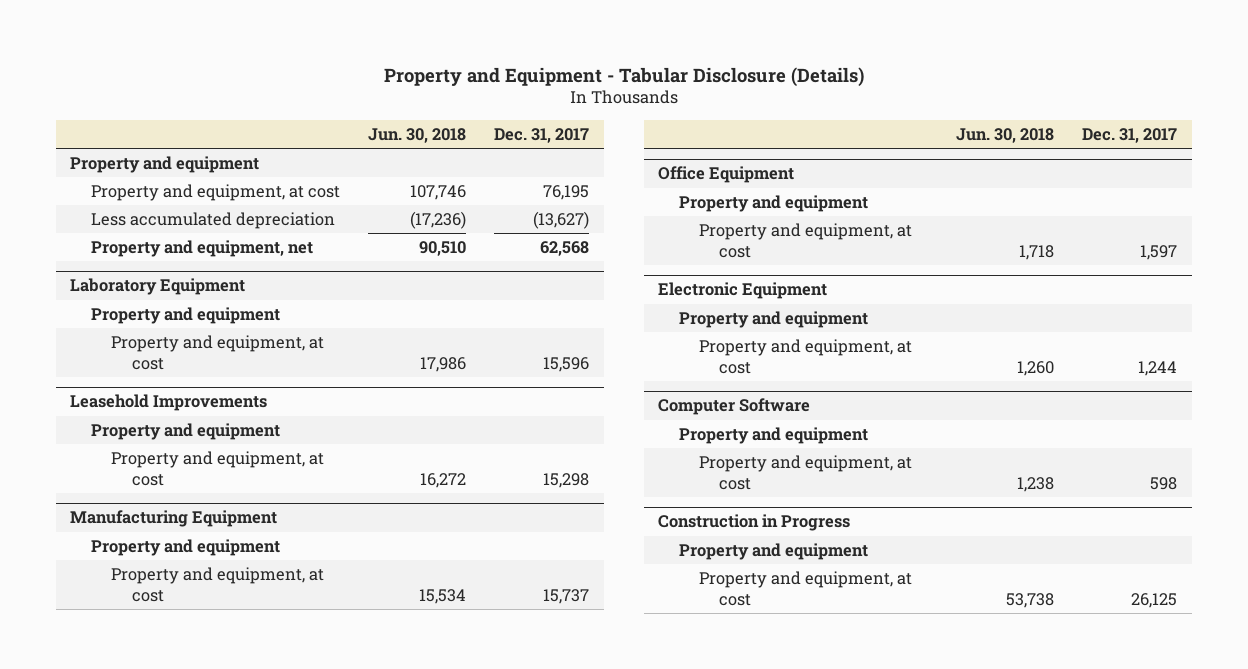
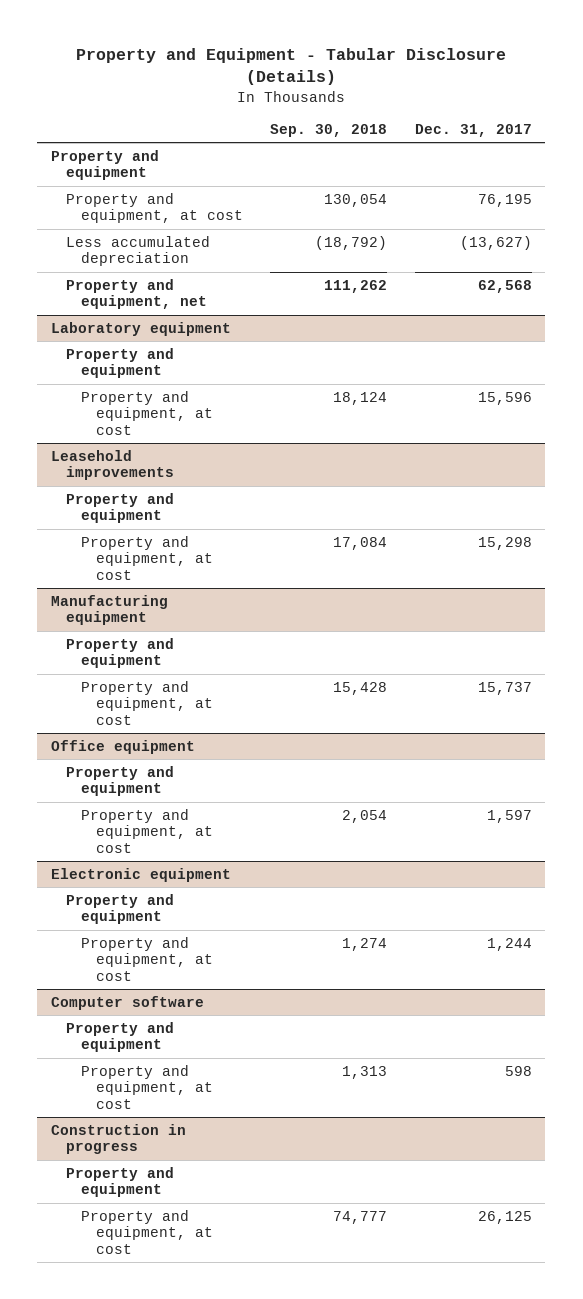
- | Jun. 30, 2018 | Dec. 31, 2017
+ | Sep. 30, 2018 | Dec. 31, 2017
- Laboratory Equipment
+ Laboratory equipment
- Leasehold Improvements
+ Leasehold improvements
- Manufacturing Equipment
+ Manufacturing equipment
- Office Equipment
+ Office equipment
- Electronic Equipment
+ Electronic equipment
- Computer Software
+ Computer software
- Construction in Progress
+ Construction in progress

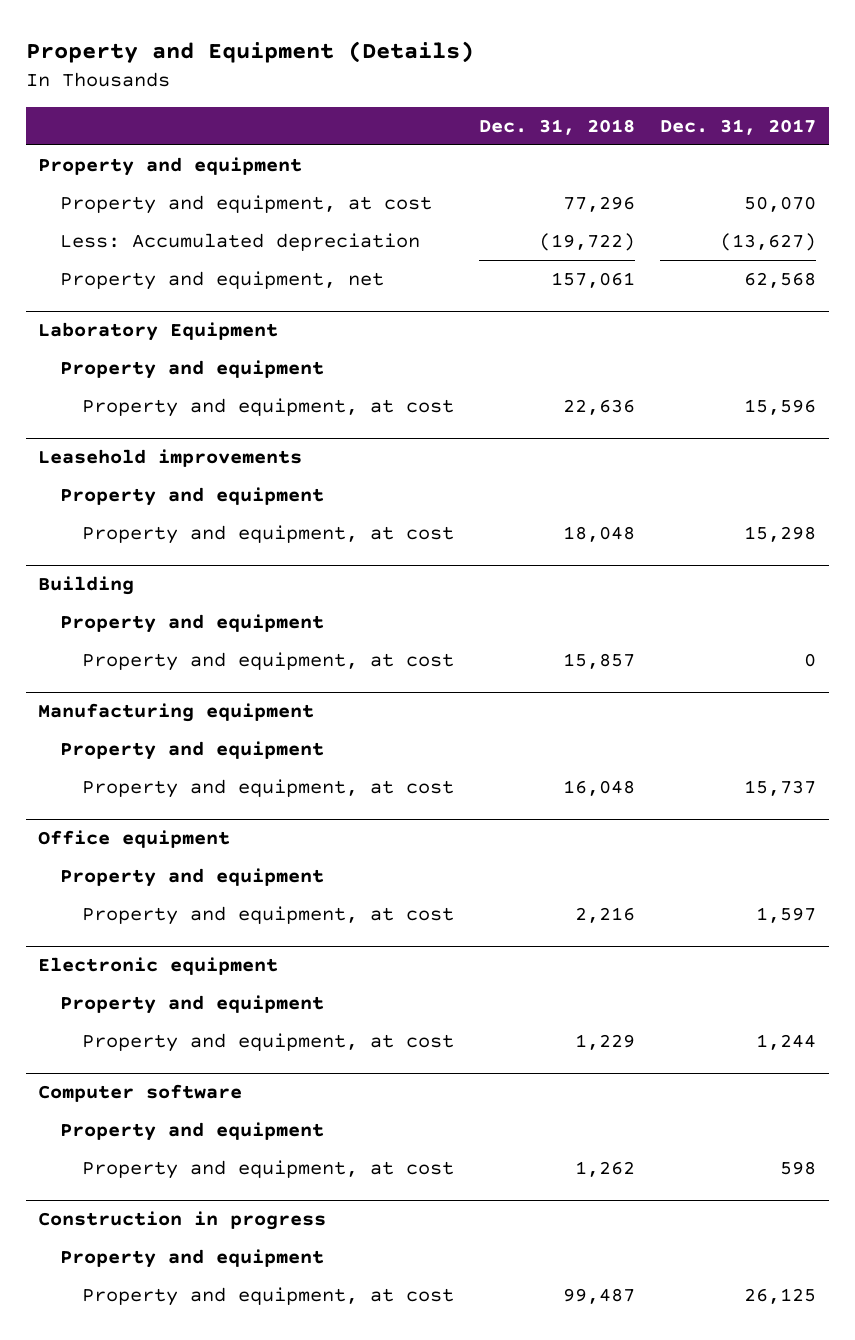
- Property and Equipment - Tabular Disclosure (Details)
+ Property and Equipment (Details)
- | Sep. 30, 2018 | Dec. 31, 2017
+ | Dec. 31, 2018 | Dec. 31, 2017
- Property and equipment, at cost | 130,054 | 76,195
- Less accumulated depreciation | (18,792) | (13,627)
+ Property and equipment, at cost | 77,296 | 50,070
+ Less: Accumulated depreciation | (19,722) | (13,627)
- Laboratory equipment
+ Laboratory Equipment
+ Building
+ Property and equipment
+ Property and equipment, at cost | 15,857 | 0

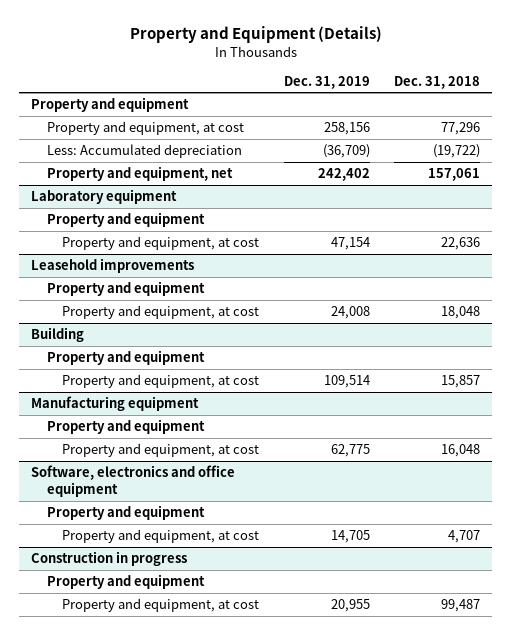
- | Dec. 31, 2018 | Dec. 31, 2017
+ | Dec. 31, 2019 | Dec. 31, 2018
- Laboratory Equipment
+ Laboratory equipment
- Office equipment
- Property and equipment
- Property and equipment, at cost | 2,216 | 1,597
- Electronic equipment
- Property and equipment
- Property and equipment, at cost | 1,229 | 1,244
- Computer software
+ Software, electronics and office equipment
- Property and equipment, at cost | 1,262 | 598
+ Property and equipment, at cost | 14,705 | 4,707

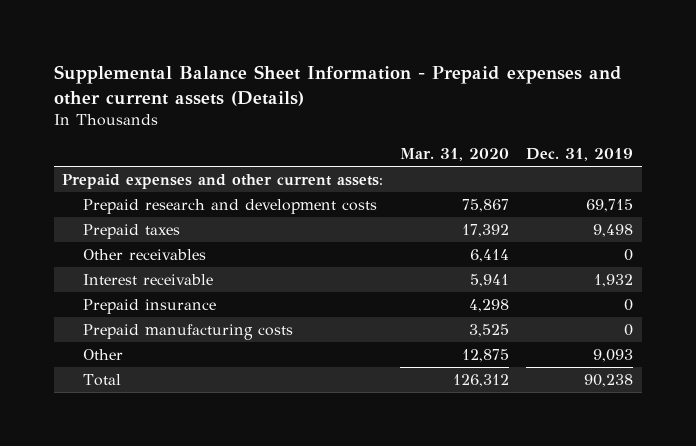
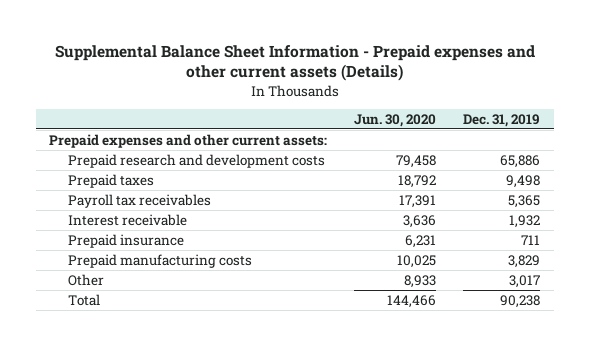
- | Mar. 31, 2020 | Dec. 31, 2019
+ | Jun. 30, 2020 | Dec. 31, 2019
- Prepaid research and development costs | 75,867 | 69,715
+ Prepaid research and development costs | 79,458 | 65,886
- Other receivables | 6,414 | 0
+ Payroll tax receivables | 17,391 | 5,365
- Prepaid insurance | 4,298 | 0
- Prepaid manufacturing costs | 3,525 | 0
- Other | 12,875 | 9,093
+ Prepaid insurance | 6,231 | 711
+ Prepaid manufacturing costs | 10,025 | 3,829
+ Other | 8,933 | 3,017

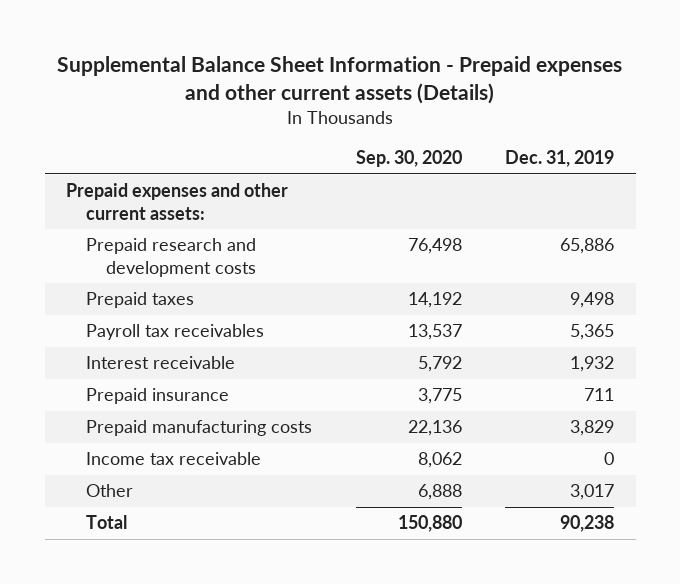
- | Jun. 30, 2020 | Dec. 31, 2019
+ | Sep. 30, 2020 | Dec. 31, 2019
+ Income tax receivable | 8,062 | 0

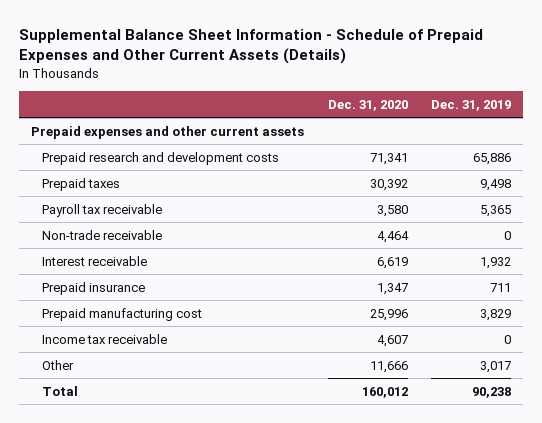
- Supplemental Balance Sheet Information - Prepaid expenses and other current assets (Details)
+ Supplemental Balance Sheet Information - Schedule of Prepaid Expenses and Other Current Assets (Details)
- | Sep. 30, 2020 | Dec. 31, 2019
+ | Dec. 31, 2020 | Dec. 31, 2019
- Prepaid expenses and other current assets:
+ Prepaid expenses and other current assets
- Payroll tax receivables | 13,537 | 5,365
+ Payroll tax receivable | 3,580 | 5,365
+ Non-trade receivable | 4,464 | 0
- Prepaid manufacturing costs | 22,136 | 3,829
+ Prepaid manufacturing cost | 25,996 | 3,829

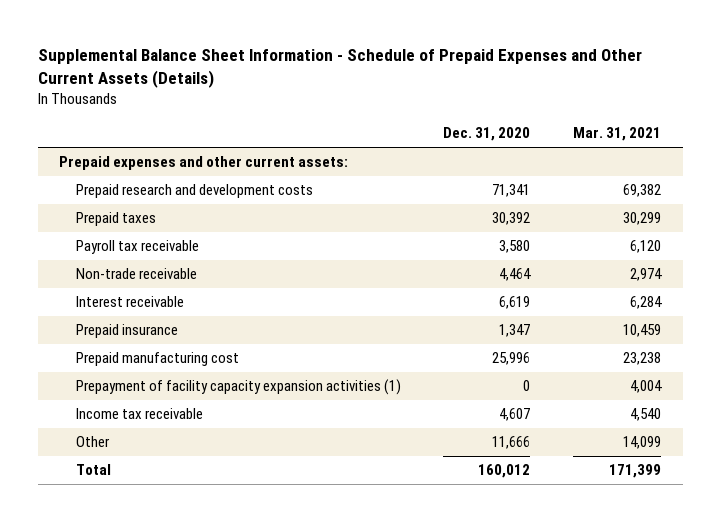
- | Dec. 31, 2020 | Dec. 31, 2019
+ | Dec. 31, 2020 | Mar. 31, 2021
- Prepaid expenses and other current assets
+ Prepaid expenses and other current assets:
+ Prepayment of facility capacity expansion activities (1) | 0 | 4,004

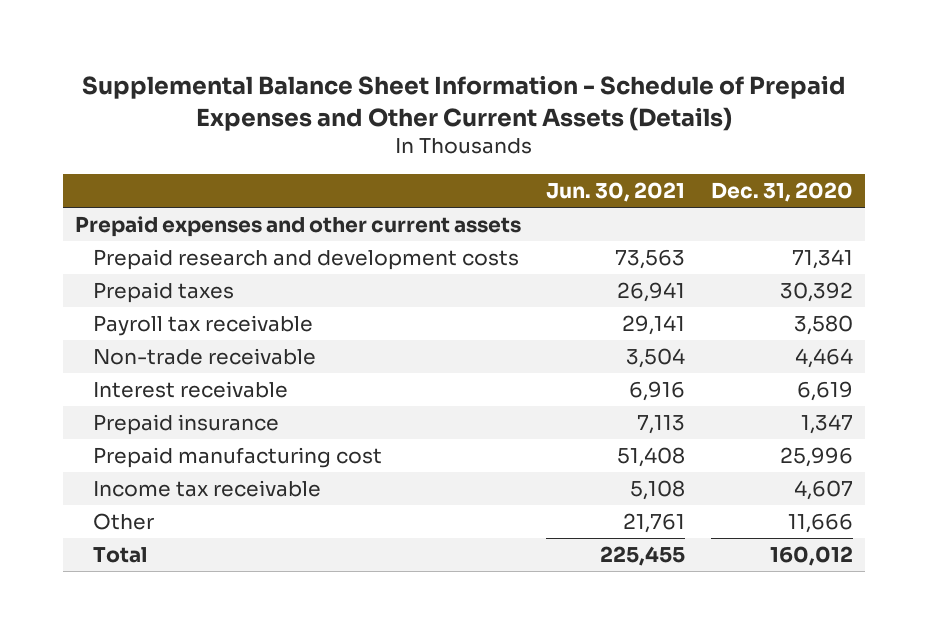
- | Dec. 31, 2020 | Mar. 31, 2021
+ | Jun. 30, 2021 | Dec. 31, 2020
- Prepaid expenses and other current assets:
+ Prepaid expenses and other current assets
- Prepayment of facility capacity expansion activities (1) | 0 | 4,004

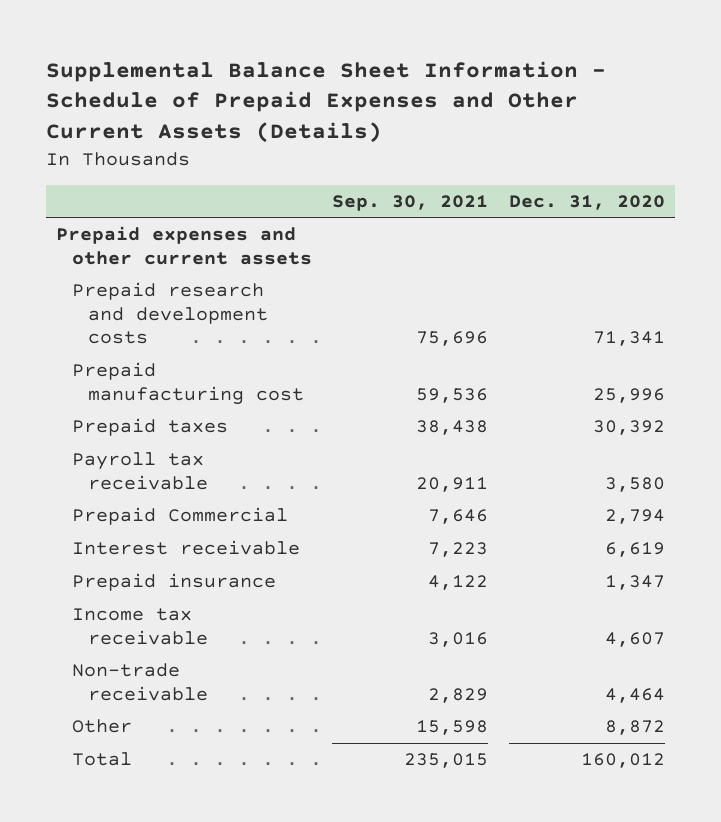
- | Jun. 30, 2021 | Dec. 31, 2020
+ | Sep. 30, 2021 | Dec. 31, 2020
moved up: Prepaid manufacturing cost | 59,536 | 25,996
+ Prepaid Commercial | 7,646 | 2,794
- Other | 21,761 | 11,666
moved down: Non-trade receivable | 2,829 | 4,464
+ Other | 15,598 | 8,872

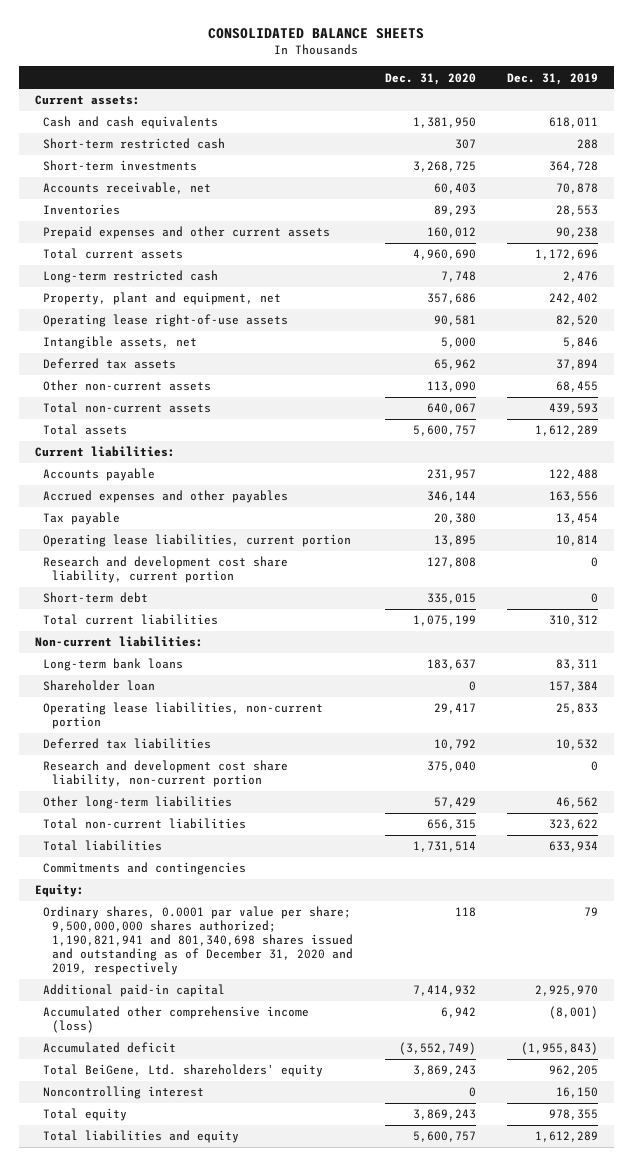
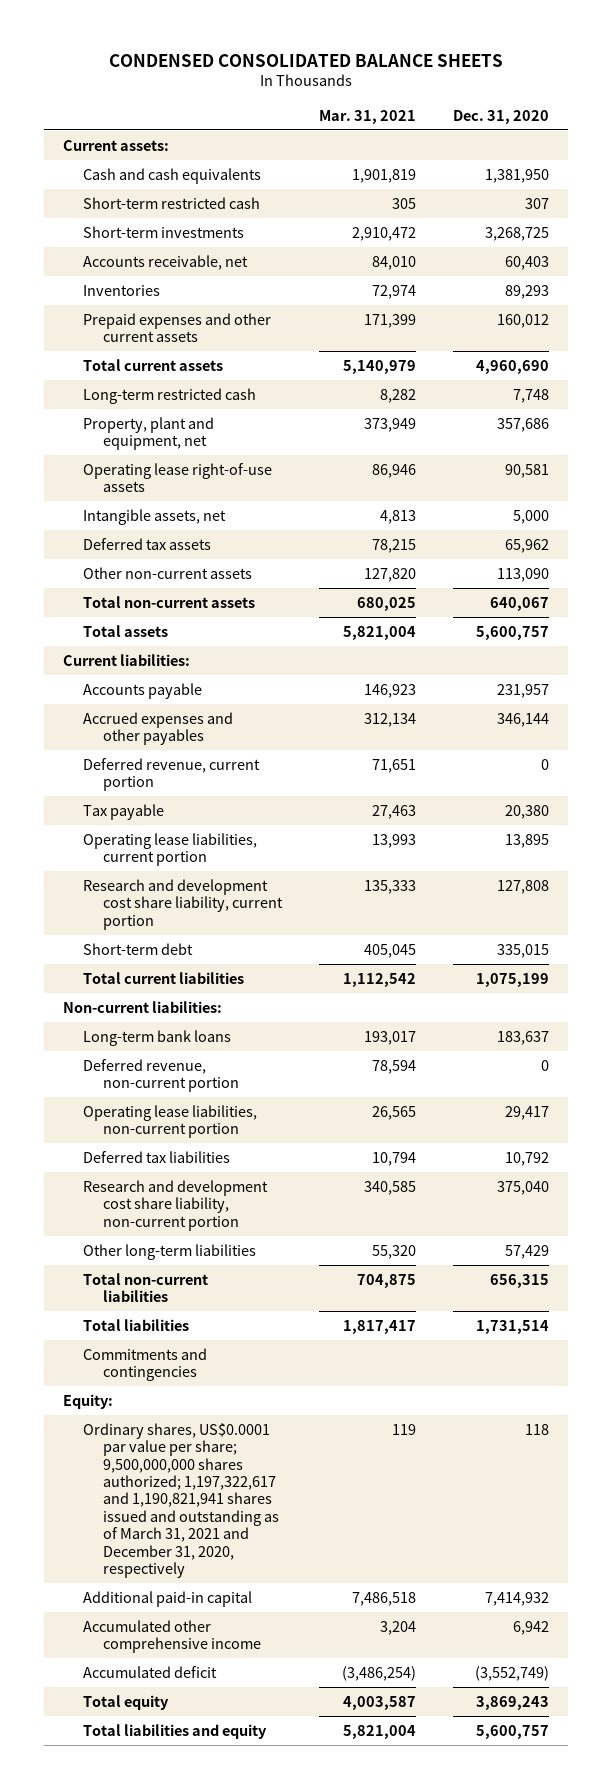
- CONSOLIDATED BALANCE SHEETS
+ CONDENSED CONSOLIDATED BALANCE SHEETS
- | Dec. 31, 2020 | Dec. 31, 2019
+ | Mar. 31, 2021 | Dec. 31, 2020
+ Deferred revenue, current portion | 71,651 | 0
- Shareholder loan | 0 | 157,384
+ Deferred revenue, non-current portion | 78,594 | 0
- Ordinary shares, 0.0001 par value per share; 9,500,000,000 shares authorized; 1,190,821,941 and 801,340,698 shares issued and outstanding as of December 31, 2020 and 2019, respectively | 118 | 79
+ Ordinary shares, US$0.0001 par value per share; 9,500,000,000 shares authorized; 1,197,322,617 and 1,190,821,941 shares issued and outstanding as of March 31, 2021 and December 31, 2020, respectively | 119 | 118
- Accumulated other comprehensive income (loss) | 6,942 | (8,001)
+ Accumulated other comprehensive income | 3,204 | 6,942
- Total BeiGene, Ltd. shareholders' equity | 3,869,243 | 962,205
- Noncontrolling interest | 0 | 16,150

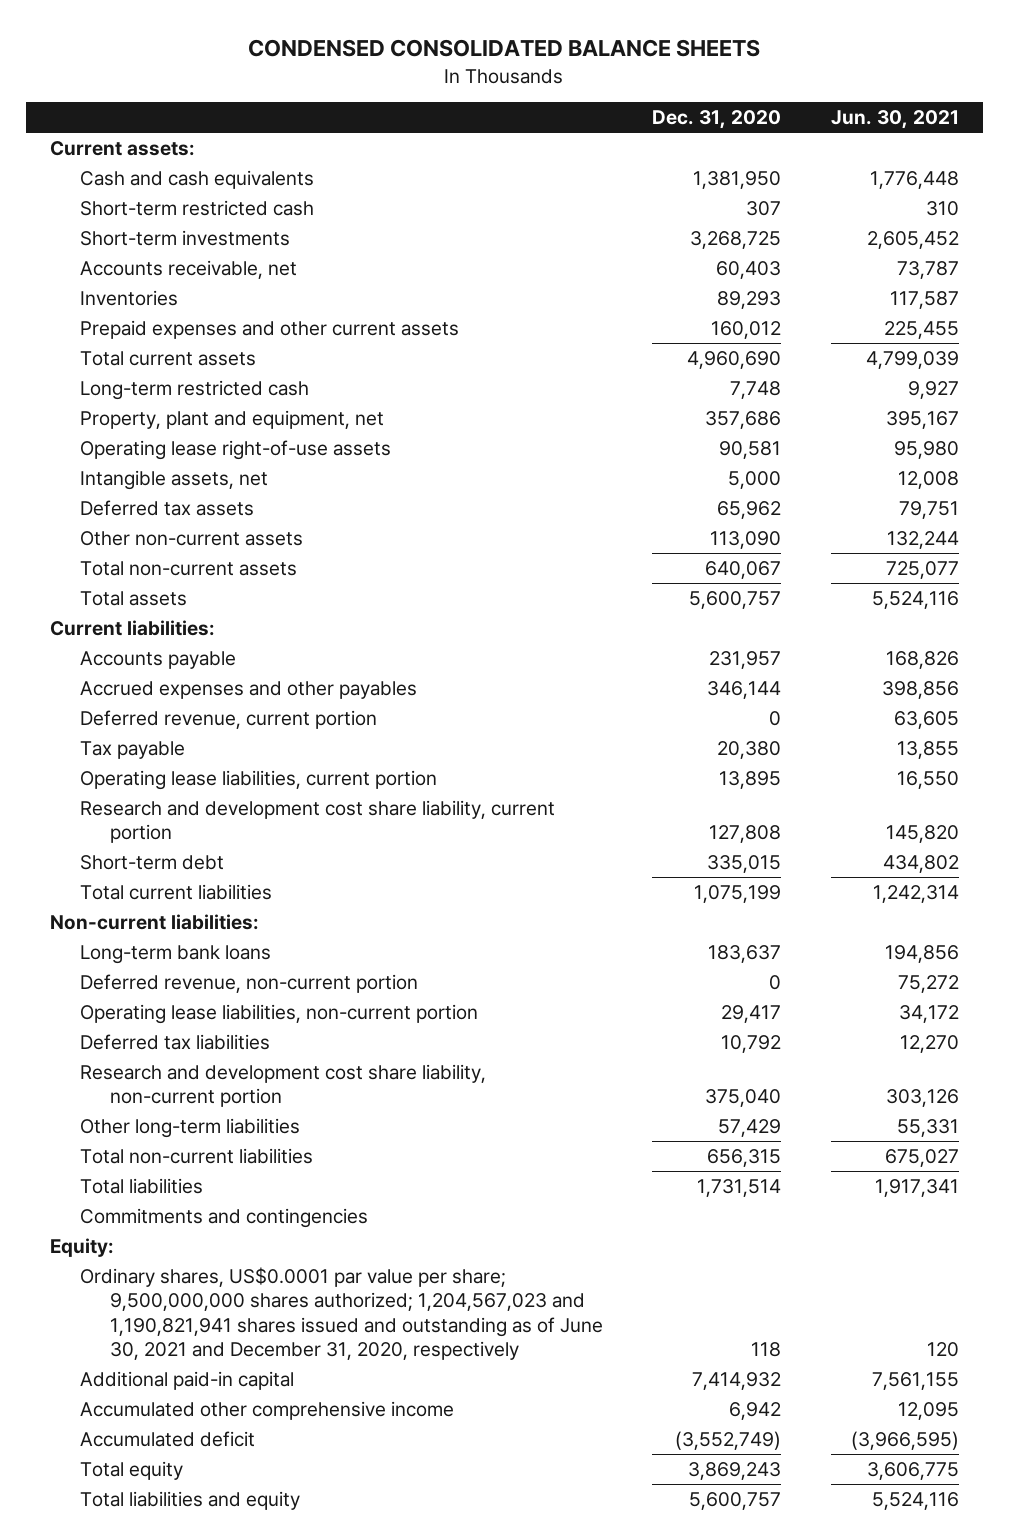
- | Mar. 31, 2021 | Dec. 31, 2020
+ | Dec. 31, 2020 | Jun. 30, 2021
- Ordinary shares, US$0.0001 par value per share; 9,500,000,000 shares authorized; 1,197,322,617 and 1,190,821,941 shares issued and outstanding as of March 31, 2021 and December 31, 2020, respectively | 119 | 118
+ Ordinary shares, US$0.0001 par value per share; 9,500,000,000 shares authorized; 1,204,567,023 and 1,190,821,941 shares issued and outstanding as of June 30, 2021 and December 31, 2020, respectively | 118 | 120

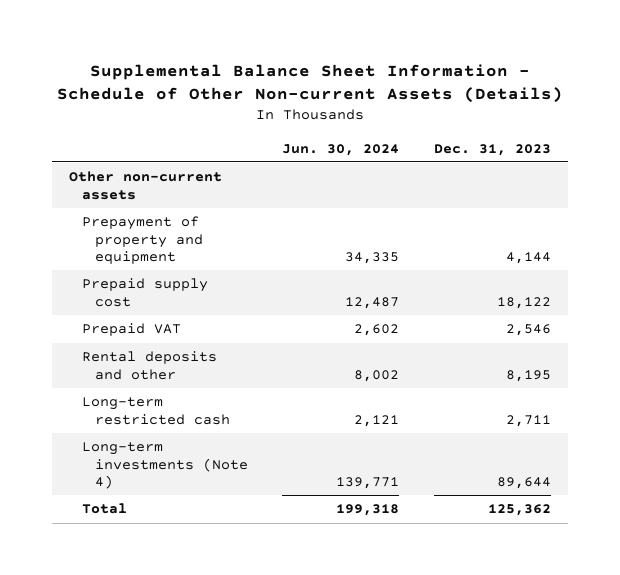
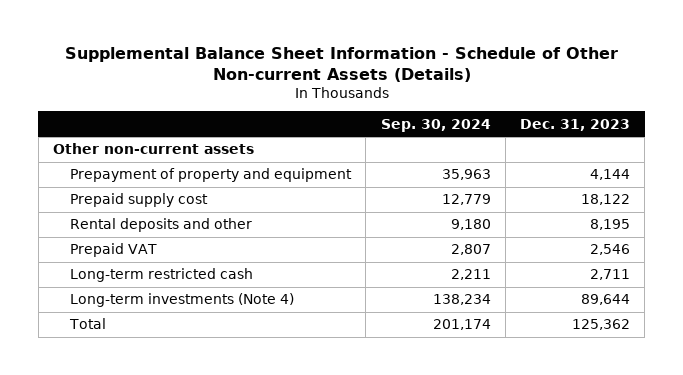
- | Jun. 30, 2024 | Dec. 31, 2023
+ | Sep. 30, 2024 | Dec. 31, 2023
moved down: Prepaid VAT | 2,807 | 2,546

